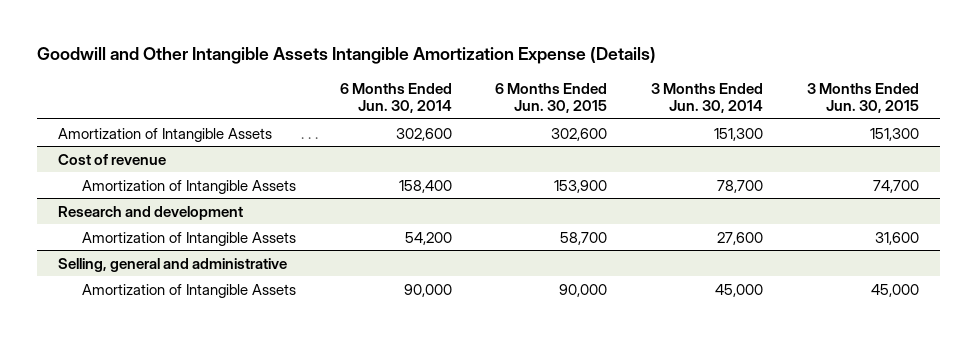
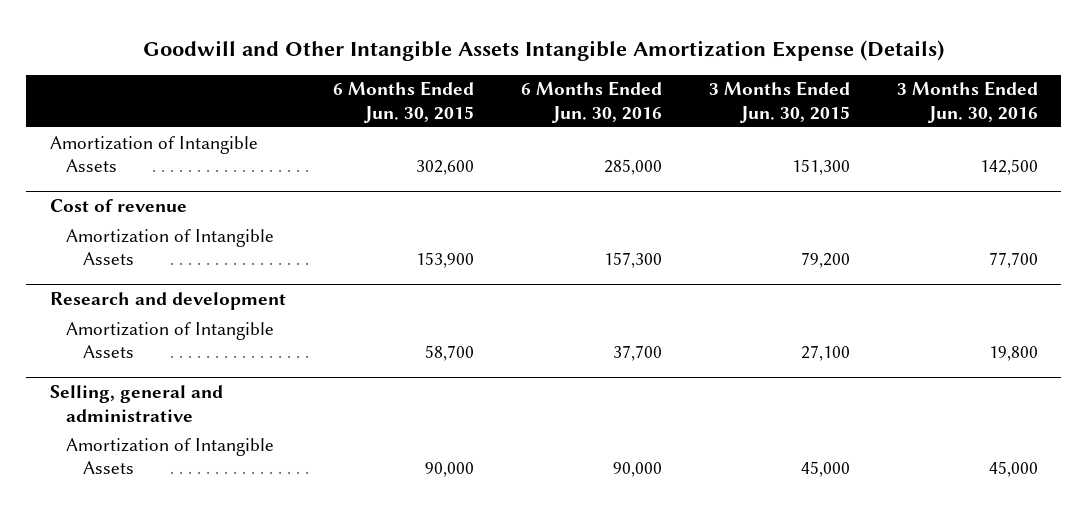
- | 6 Months Ended Jun. 30, 2014 | 6 Months Ended Jun. 30, 2015 | 3 Months Ended Jun. 30, 2014 | 3 Months Ended Jun. 30, 2015
+ | 6 Months Ended Jun. 30, 2015 | 6 Months Ended Jun. 30, 2016 | 3 Months Ended Jun. 30, 2015 | 3 Months Ended Jun. 30, 2016
@ Cost of revenue
- Amortization of Intangible Assets | 158,400 | 153,900 | 78,700 | 74,700
+ Amortization of Intangible Assets | 153,900 | 157,300 | 79,200 | 77,700
@ Research and development
- Amortization of Intangible Assets | 54,200 | 58,700 | 27,600 | 31,600
+ Amortization of Intangible Assets | 58,700 | 37,700 | 27,100 | 19,800

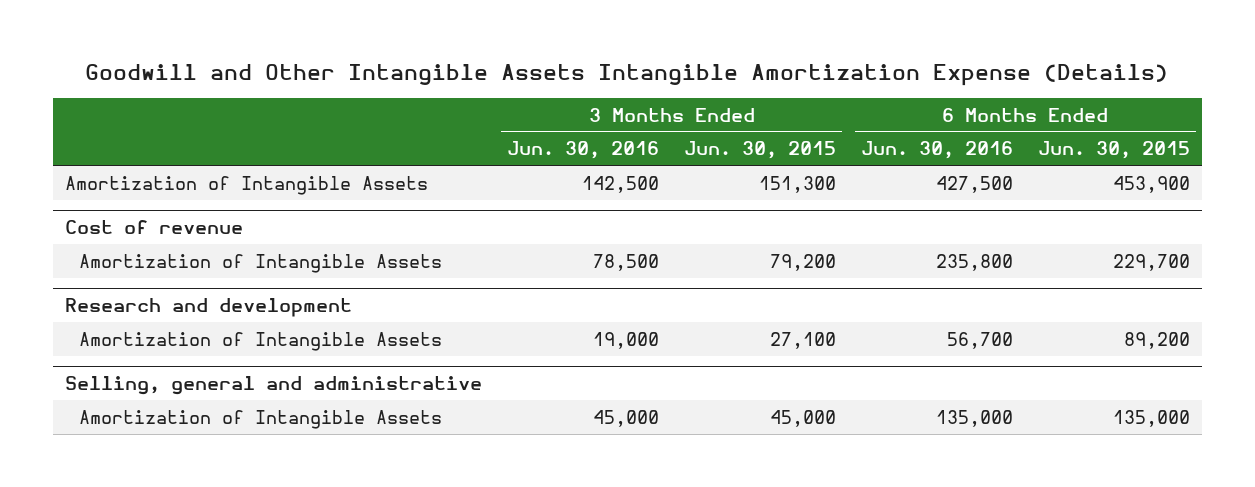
- | 6 Months Ended Jun. 30, 2015 | 6 Months Ended Jun. 30, 2016 | 3 Months Ended Jun. 30, 2015 | 3 Months Ended Jun. 30, 2016
+ | 3 Months Ended Jun. 30, 2016 | 3 Months Ended Jun. 30, 2015 | 6 Months Ended Jun. 30, 2016 | 6 Months Ended Jun. 30, 2015
- Amortization of Intangible Assets | 302,600 | 285,000 | 151,300 | 142,500
+ Amortization of Intangible Assets | 142,500 | 151,300 | 427,500 | 453,900
@ Cost of revenue
- Amortization of Intangible Assets | 153,900 | 157,300 | 79,200 | 77,700
+ Amortization of Intangible Assets | 78,500 | 79,200 | 235,800 | 229,700
@ Research and development
- Amortization of Intangible Assets | 58,700 | 37,700 | 27,100 | 19,800
+ Amortization of Intangible Assets | 19,000 | 27,100 | 56,700 | 89,200
@ Selling, general and administrative
- Amortization of Intangible Assets | 90,000 | 90,000 | 45,000 | 45,000
+ Amortization of Intangible Assets | 45,000 | 45,000 | 135,000 | 135,000

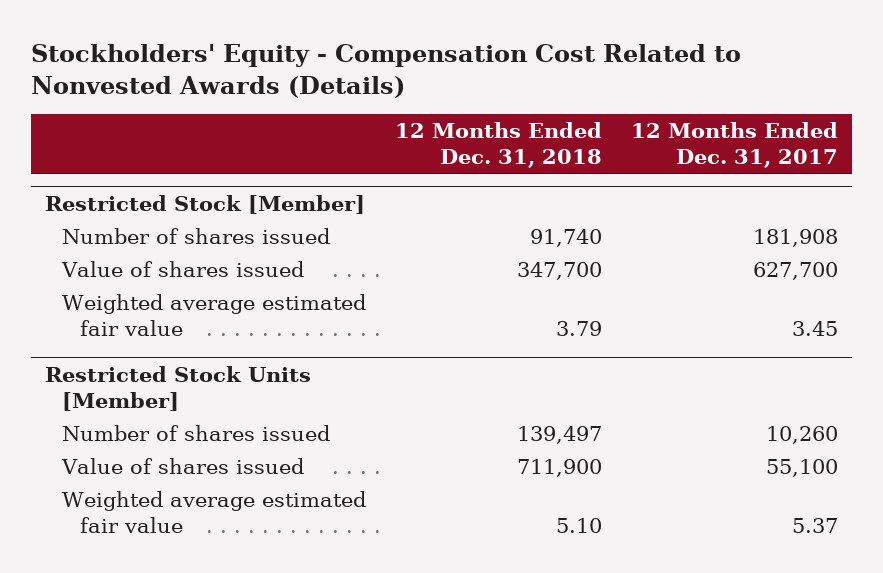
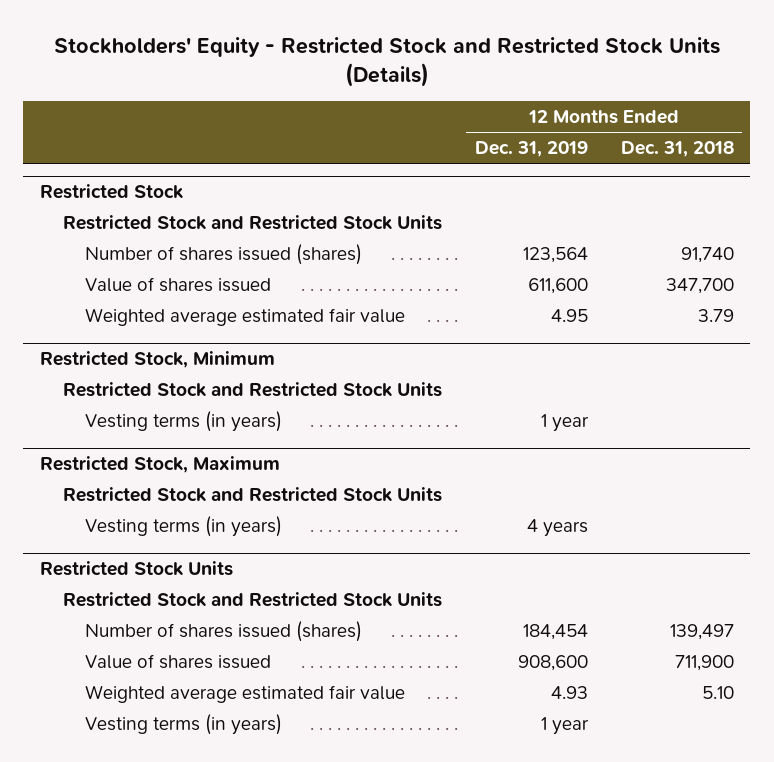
- Stockholders' Equity - Compensation Cost Related to Nonvested Awards (Details)
+ Stockholders' Equity - Restricted Stock and Restricted Stock Units (Details)
- | 12 Months Ended Dec. 31, 2018 | 12 Months Ended Dec. 31, 2017
+ | 12 Months Ended Dec. 31, 2019 | 12 Months Ended Dec. 31, 2018
- Restricted Stock [Member]
- Number of shares issued | 91,740 | 181,908
+ Restricted Stock
+ Restricted Stock and Restricted Stock Units
+ Number of shares issued (shares) | 123,564 | 91,740
- Restricted Stock Units [Member]
- Number of shares issued | 139,497 | 10,260
+ Restricted Stock, Minimum
+ Restricted Stock and Restricted Stock Units
+ Vesting terms (in years) | 1 year |
+ Restricted Stock, Maximum
+ Restricted Stock and Restricted Stock Units
+ Vesting terms (in years) | 4 years |
+ Restricted Stock Units
+ Restricted Stock and Restricted Stock Units
+ Number of shares issued (shares) | 184,454 | 139,497
+ Vesting terms (in years) | 1 year |

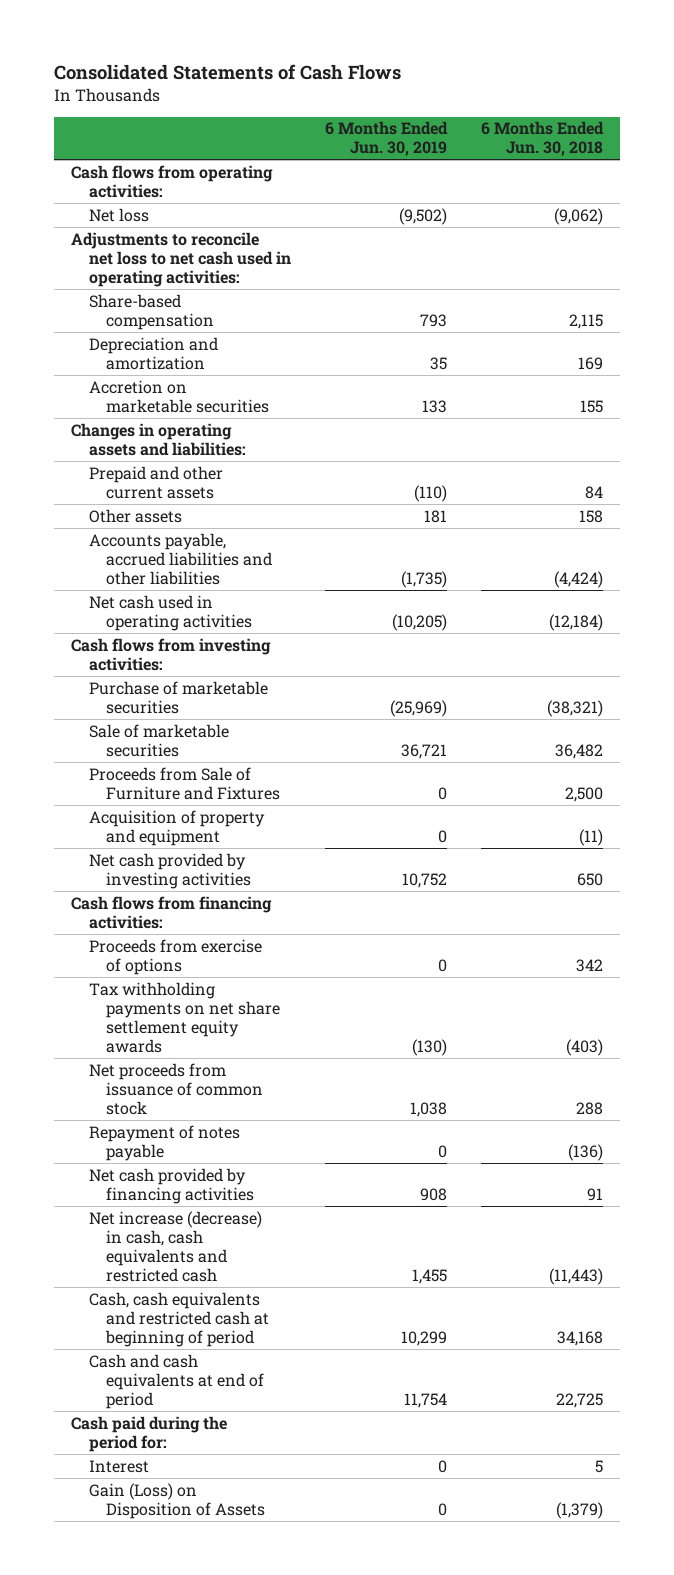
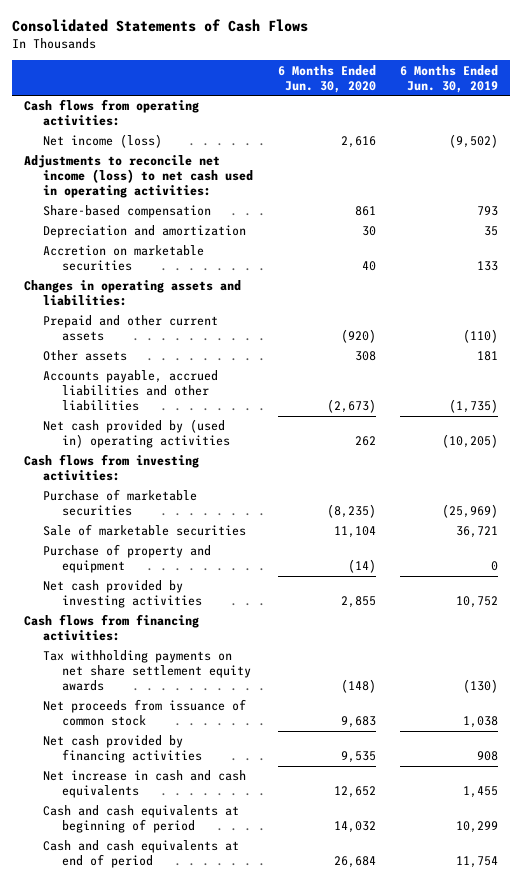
- | 6 Months Ended Jun. 30, 2019 | 6 Months Ended Jun. 30, 2018
+ | 6 Months Ended Jun. 30, 2020 | 6 Months Ended Jun. 30, 2019
- Net loss | (9,502) | (9,062)
- Adjustments to reconcile net loss to net cash used in operating activities:
+ Net income (loss) | 2,616 | (9,502)
+ Adjustments to reconcile net income (loss) to net cash used in operating activities:
- Net cash used in operating activities | (10,205) | (12,184)
+ Net cash provided by (used in) operating activities | 262 | (10,205)
- Proceeds from Sale of Furniture and Fixtures | 0 | 2,500
- Acquisition of property and equipment | 0 | (11)
+ Purchase of property and equipment | (14) | 0
- Proceeds from exercise of options | 0 | 342
- Repayment of notes payable | 0 | (136)
- Net increase (decrease) in cash, cash equivalents and restricted cash | 1,455 | (11,443)
- Cash, cash equivalents and restricted cash at beginning of period | 10,299 | 34,168
+ Net increase in cash and cash equivalents | 12,652 | 1,455
+ Cash and cash equivalents at beginning of period | 14,032 | 10,299
- Cash paid during the period for:
- Interest | 0 | 5
- Gain (Loss) on Disposition of Assets | 0 | (1,379)

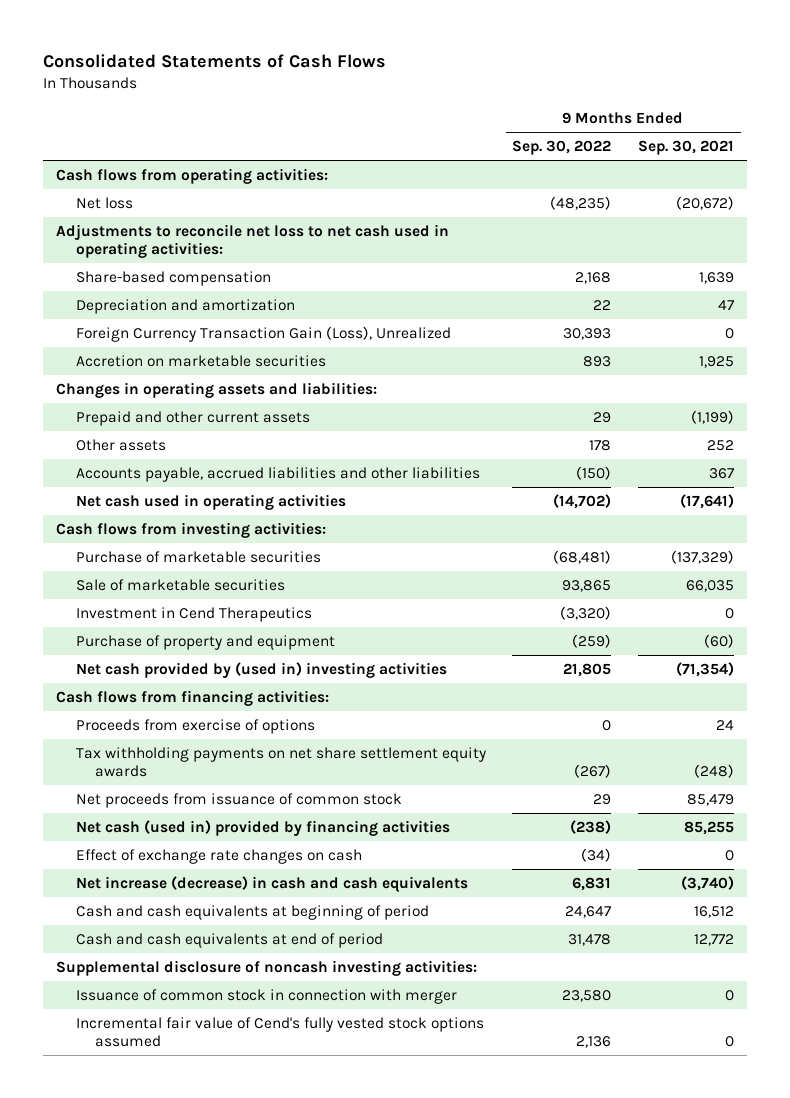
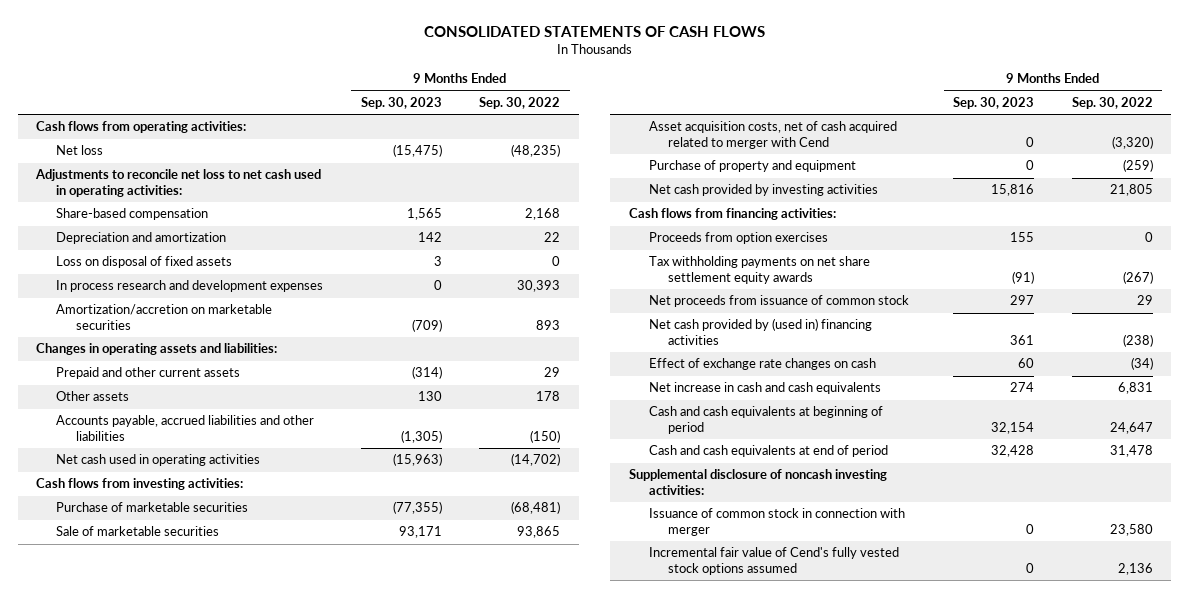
- Consolidated Statements of Cash Flows
+ CONSOLIDATED STATEMENTS OF CASH FLOWS
- | 9 Months Ended Sep. 30, 2022 | 9 Months Ended Sep. 30, 2021
+ | 9 Months Ended Sep. 30, 2023 | 9 Months Ended Sep. 30, 2022
- Foreign Currency Transaction Gain (Loss), Unrealized | 30,393 | 0
- Accretion on marketable securities | 893 | 1,925
+ Loss on disposal of fixed assets | 3 | 0
+ In process research and development expenses | 0 | 30,393
+ Amortization/accretion on marketable securities | (709) | 893
- Investment in Cend Therapeutics | (3,320) | 0
+ Asset acquisition costs, net of cash acquired related to merger with Cend | 0 | (3,320)
- Net cash provided by (used in) investing activities | 21,805 | (71,354)
+ Net cash provided by investing activities | 15,816 | 21,805
- Proceeds from exercise of options | 0 | 24
+ Proceeds from option exercises | 155 | 0
- Net cash (used in) provided by financing activities | (238) | 85,255
+ Net cash provided by (used in) financing activities | 361 | (238)
- Net increase (decrease) in cash and cash equivalents | 6,831 | (3,740)
+ Net increase in cash and cash equivalents | 274 | 6,831

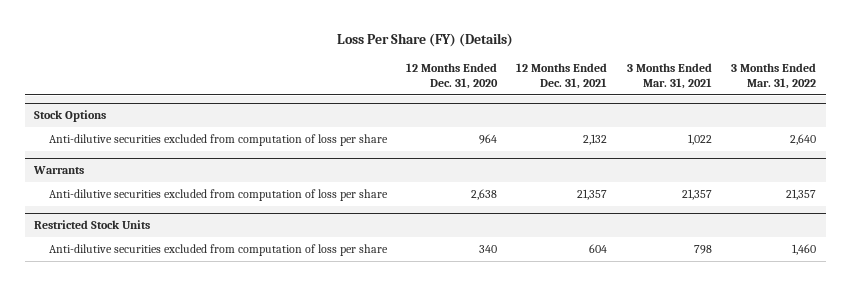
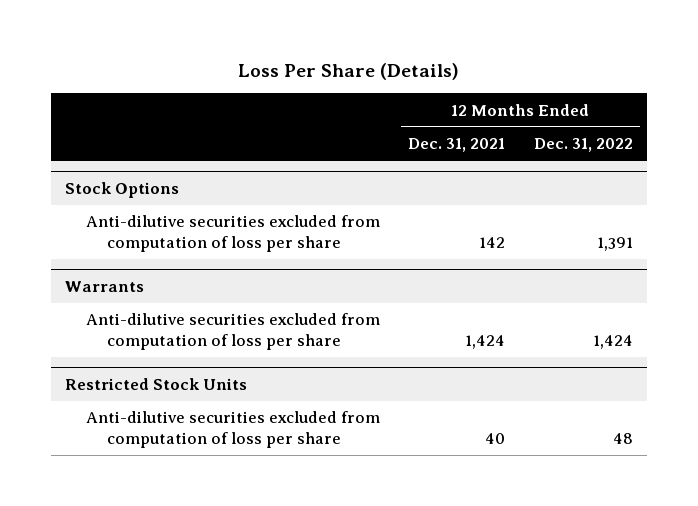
- Loss Per Share (FY) (Details)
+ Loss Per Share (Details)
- | 12 Months Ended Dec. 31, 2020 | 12 Months Ended Dec. 31, 2021 | 3 Months Ended Mar. 31, 2021 | 3 Months Ended Mar. 31, 2022
+ | 12 Months Ended Dec. 31, 2021 | 12 Months Ended Dec. 31, 2022
@ Stock Options
- Anti-dilutive securities excluded from computation of loss per share | 964 | 2,132 | 1,022 | 2,640
+ Anti-dilutive securities excluded from computation of loss per share | 142 | 1,391
@ Warrants
- Anti-dilutive securities excluded from computation of loss per share | 2,638 | 21,357 | 21,357 | 21,357
+ Anti-dilutive securities excluded from computation of loss per share | 1,424 | 1,424
@ Restricted Stock Units
- Anti-dilutive securities excluded from computation of loss per share | 340 | 604 | 798 | 1,460
+ Anti-dilutive securities excluded from computation of loss per share | 40 | 48

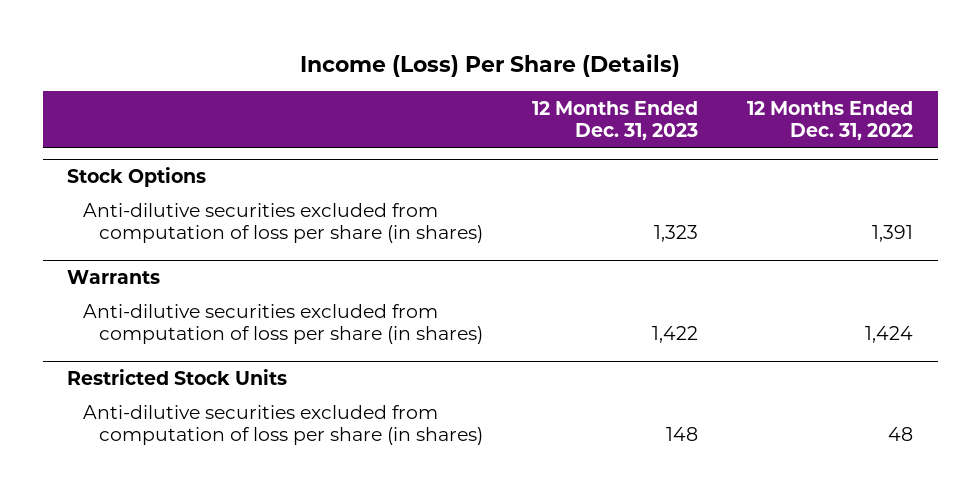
- Loss Per Share (Details)
+ Income (Loss) Per Share (Details)
- | 12 Months Ended Dec. 31, 2021 | 12 Months Ended Dec. 31, 2022
+ | 12 Months Ended Dec. 31, 2023 | 12 Months Ended Dec. 31, 2022
@ Stock Options
- Anti-dilutive securities excluded from computation of loss per share | 142 | 1,391
+ Anti-dilutive securities excluded from computation of loss per share (in shares) | 1,323 | 1,391
@ Warrants
- Anti-dilutive securities excluded from computation of loss per share | 1,424 | 1,424
+ Anti-dilutive securities excluded from computation of loss per share (in shares) | 1,422 | 1,424
@ Restricted Stock Units
- Anti-dilutive securities excluded from computation of loss per share | 40 | 48
+ Anti-dilutive securities excluded from computation of loss per share (in shares) | 148 | 48

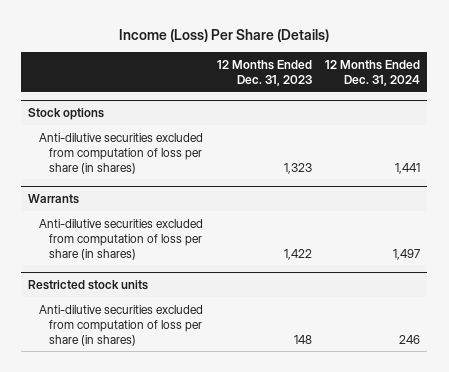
- | 12 Months Ended Dec. 31, 2023 | 12 Months Ended Dec. 31, 2022
+ | 12 Months Ended Dec. 31, 2023 | 12 Months Ended Dec. 31, 2024
- Stock Options
+ Stock options
- Restricted Stock Units
+ Restricted stock units

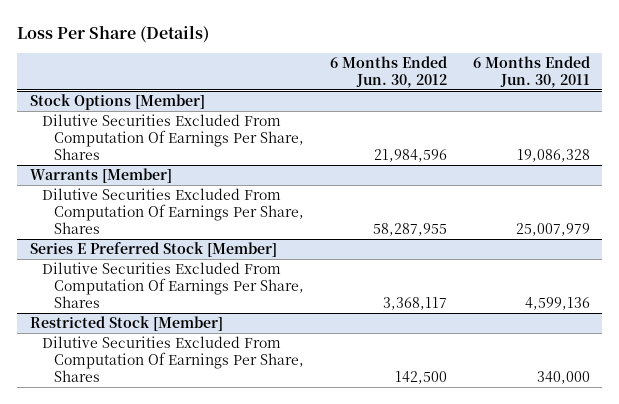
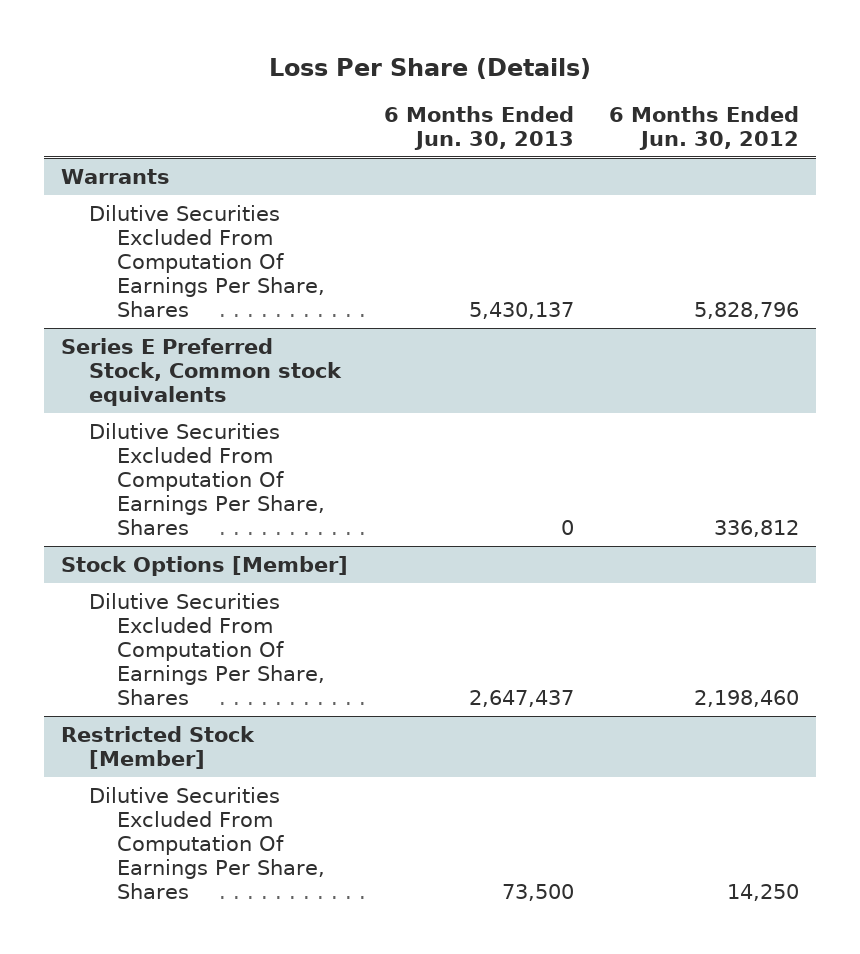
- | 6 Months Ended Jun. 30, 2012 | 6 Months Ended Jun. 30, 2011
+ | 6 Months Ended Jun. 30, 2013 | 6 Months Ended Jun. 30, 2012
+ Warrants
+ Dilutive Securities Excluded From Computation Of Earnings Per Share, Shares | 5,430,137 | 5,828,796
+ Series E Preferred Stock, Common stock equivalents
+ Dilutive Securities Excluded From Computation Of Earnings Per Share, Shares | 0 | 336,812
@ Stock Options [Member]
- Dilutive Securities Excluded From Computation Of Earnings Per Share, Shares | 21,984,596 | 19,086,328
- Warrants [Member]
- Dilutive Securities Excluded From Computation Of Earnings Per Share, Shares | 58,287,955 | 25,007,979
- Series E Preferred Stock [Member]
- Dilutive Securities Excluded From Computation Of Earnings Per Share, Shares | 3,368,117 | 4,599,136
@ Stock Options [Member]
+ Dilutive Securities Excluded From Computation Of Earnings Per Share, Shares | 2,647,437 | 2,198,460
@ Restricted Stock [Member]
- Dilutive Securities Excluded From Computation Of Earnings Per Share, Shares | 142,500 | 340,000
+ Dilutive Securities Excluded From Computation Of Earnings Per Share, Shares | 73,500 | 14,250

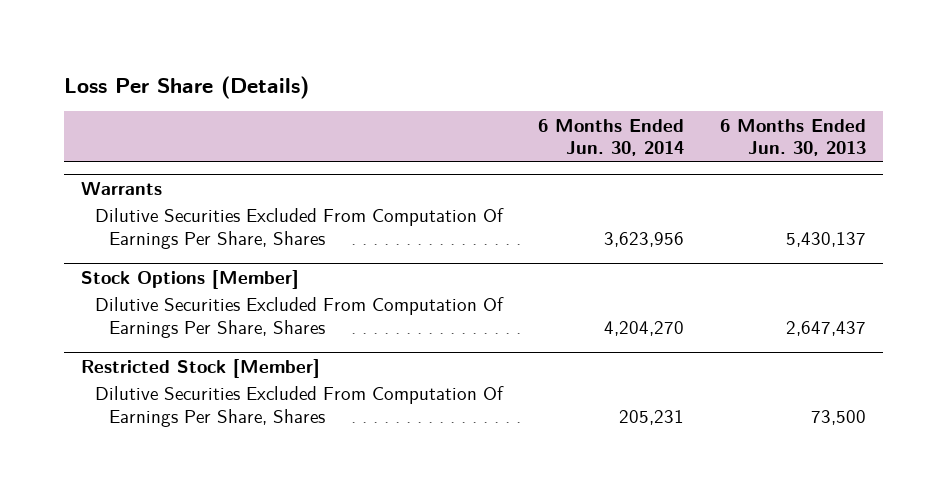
- | 6 Months Ended Jun. 30, 2013 | 6 Months Ended Jun. 30, 2012
+ | 6 Months Ended Jun. 30, 2014 | 6 Months Ended Jun. 30, 2013
- Series E Preferred Stock, Common stock equivalents
- Dilutive Securities Excluded From Computation Of Earnings Per Share, Shares | 0 | 336,812

